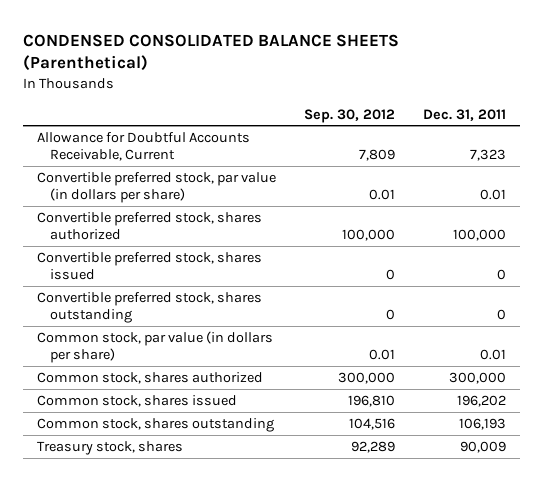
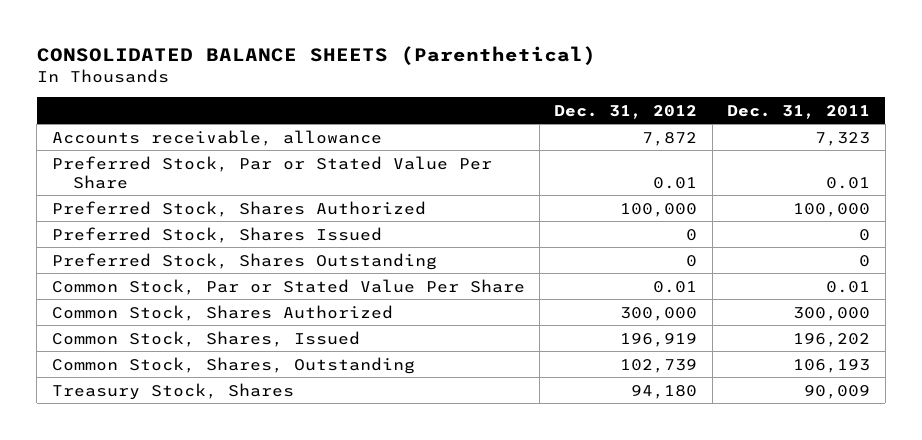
- CONDENSED CONSOLIDATED BALANCE SHEETS (Parenthetical)
+ CONSOLIDATED BALANCE SHEETS (Parenthetical)
- | Sep. 30, 2012 | Dec. 31, 2011
+ | Dec. 31, 2012 | Dec. 31, 2011
- Allowance for Doubtful Accounts Receivable, Current | 7,809 | 7,323
- Convertible preferred stock, par value (in dollars per share) | 0.01 | 0.01
- Convertible preferred stock, shares authorized | 100,000 | 100,000
- Convertible preferred stock, shares issued | 0 | 0
- Convertible preferred stock, shares outstanding | 0 | 0
- Common stock, par value (in dollars per share) | 0.01 | 0.01
- Common stock, shares authorized | 300,000 | 300,000
- Common stock, shares issued | 196,810 | 196,202
- Common stock, shares outstanding | 104,516 | 106,193
- Treasury stock, shares | 92,289 | 90,009
+ Accounts receivable, allowance | 7,872 | 7,323
+ Preferred Stock, Par or Stated Value Per Share | 0.01 | 0.01
+ Preferred Stock, Shares Authorized | 100,000 | 100,000
+ Preferred Stock, Shares Issued | 0 | 0
+ Preferred Stock, Shares Outstanding | 0 | 0
+ Common Stock, Par or Stated Value Per Share | 0.01 | 0.01
+ Common Stock, Shares Authorized | 300,000 | 300,000
+ Common Stock, Shares, Issued | 196,919 | 196,202
+ Common Stock, Shares, Outstanding | 102,739 | 106,193
+ Treasury Stock, Shares | 94,180 | 90,009

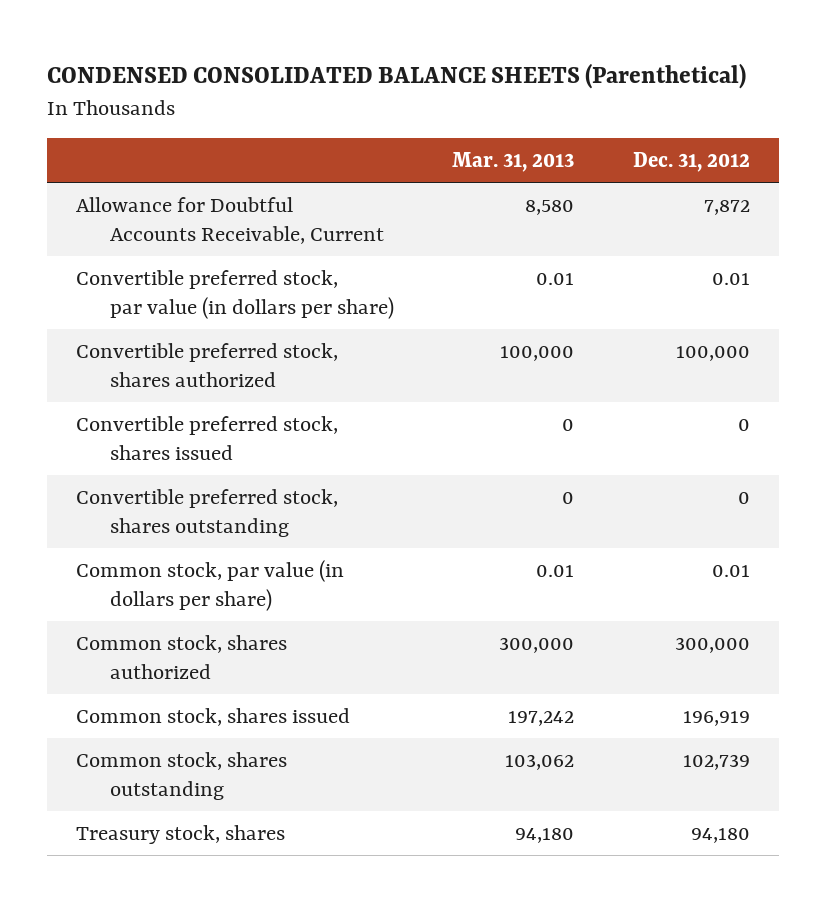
- CONSOLIDATED BALANCE SHEETS (Parenthetical)
+ CONDENSED CONSOLIDATED BALANCE SHEETS (Parenthetical)
- | Dec. 31, 2012 | Dec. 31, 2011
+ | Mar. 31, 2013 | Dec. 31, 2012
- Accounts receivable, allowance | 7,872 | 7,323
- Preferred Stock, Par or Stated Value Per Share | 0.01 | 0.01
- Preferred Stock, Shares Authorized | 100,000 | 100,000
- Preferred Stock, Shares Issued | 0 | 0
- Preferred Stock, Shares Outstanding | 0 | 0
- Common Stock, Par or Stated Value Per Share | 0.01 | 0.01
- Common Stock, Shares Authorized | 300,000 | 300,000
- Common Stock, Shares, Issued | 196,919 | 196,202
- Common Stock, Shares, Outstanding | 102,739 | 106,193
- Treasury Stock, Shares | 94,180 | 90,009
+ Allowance for Doubtful Accounts Receivable, Current | 8,580 | 7,872
+ Convertible preferred stock, par value (in dollars per share) | 0.01 | 0.01
+ Convertible preferred stock, shares authorized | 100,000 | 100,000
+ Convertible preferred stock, shares issued | 0 | 0
+ Convertible preferred stock, shares outstanding | 0 | 0
+ Common stock, par value (in dollars per share) | 0.01 | 0.01
+ Common stock, shares authorized | 300,000 | 300,000
+ Common stock, shares issued | 197,242 | 196,919
+ Common stock, shares outstanding | 103,062 | 102,739
+ Treasury stock, shares | 94,180 | 94,180

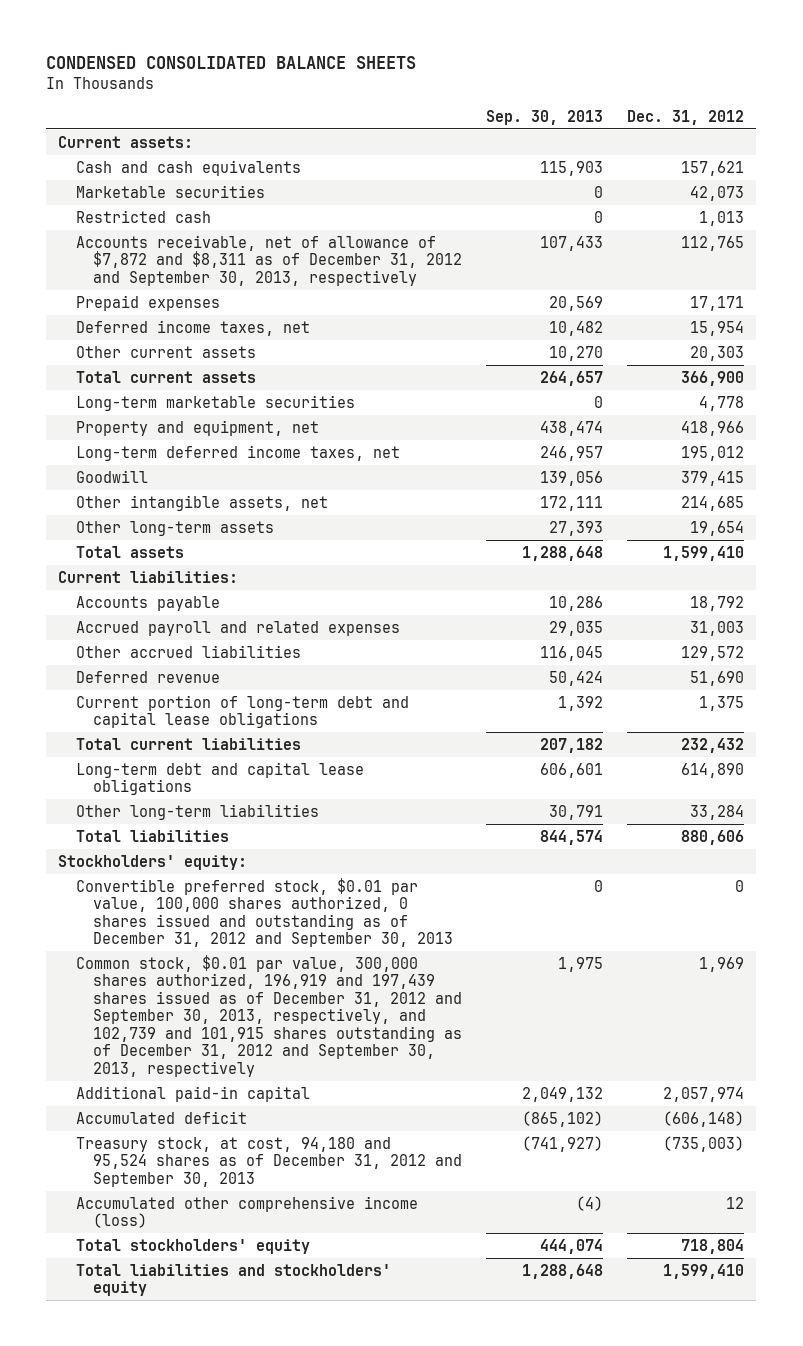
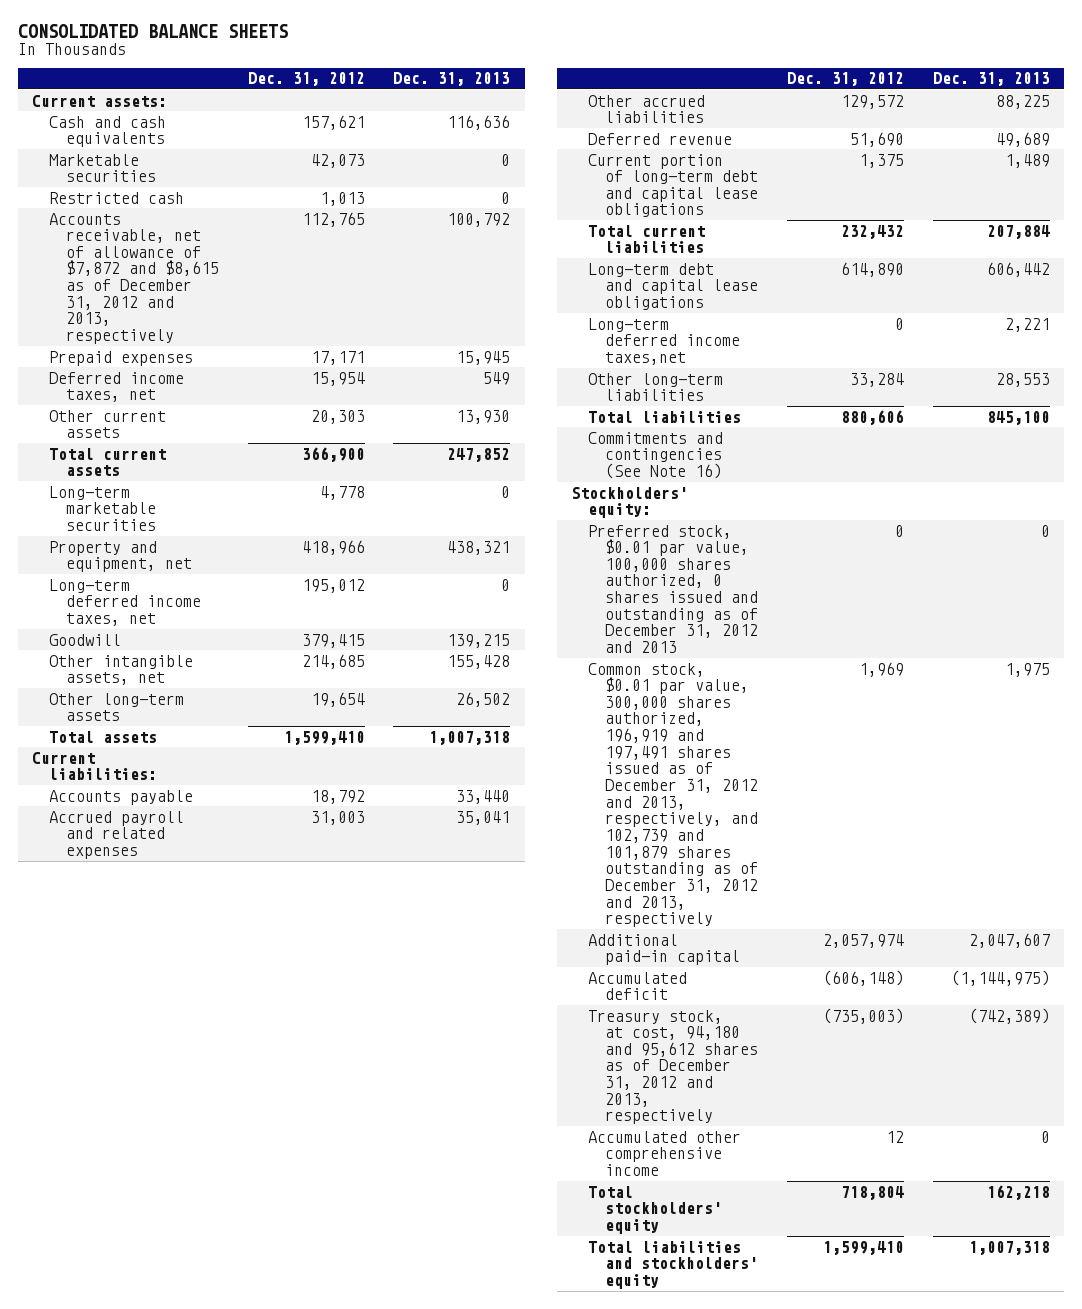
- CONDENSED CONSOLIDATED BALANCE SHEETS
+ CONSOLIDATED BALANCE SHEETS
- | Sep. 30, 2013 | Dec. 31, 2012
+ | Dec. 31, 2012 | Dec. 31, 2013
- Accounts receivable, net of allowance of $7,872 and $8,311 as of December 31, 2012 and September 30, 2013, respectively | 107,433 | 112,765
+ Accounts receivable, net of allowance of $7,872 and $8,615 as of December 31, 2012 and 2013, respectively | 112,765 | 100,792
+ Long-term deferred income taxes,net | 0 | 2,221
+ Commitments and contingencies (See Note 16)
- Convertible preferred stock, $0.01 par value, 100,000 shares authorized, 0 shares issued and outstanding as of December 31, 2012 and September 30, 2013 | 0 | 0
- Common stock, $0.01 par value, 300,000 shares authorized, 196,919 and 197,439 shares issued as of December 31, 2012 and September 30, 2013, respectively, and 102,739 and 101,915 shares outstanding as of December 31, 2012 and September 30, 2013, respectively | 1,975 | 1,969
+ Preferred stock, $0.01 par value, 100,000 shares authorized, 0 shares issued and outstanding as of December 31, 2012 and 2013 | 0 | 0
+ Common stock, $0.01 par value, 300,000 shares authorized, 196,919 and 197,491 shares issued as of December 31, 2012 and 2013, respectively, and 102,739 and 101,879 shares outstanding as of December 31, 2012 and 2013, respectively | 1,969 | 1,975
- Treasury stock, at cost, 94,180 and 95,524 shares as of December 31, 2012 and September 30, 2013 | (741,927) | (735,003)
- Accumulated other comprehensive income (loss) | (4) | 12
+ Treasury stock, at cost, 94,180 and 95,612 shares as of December 31, 2012 and 2013, respectively | (735,003) | (742,389)
+ Accumulated other comprehensive income | 12 | 0

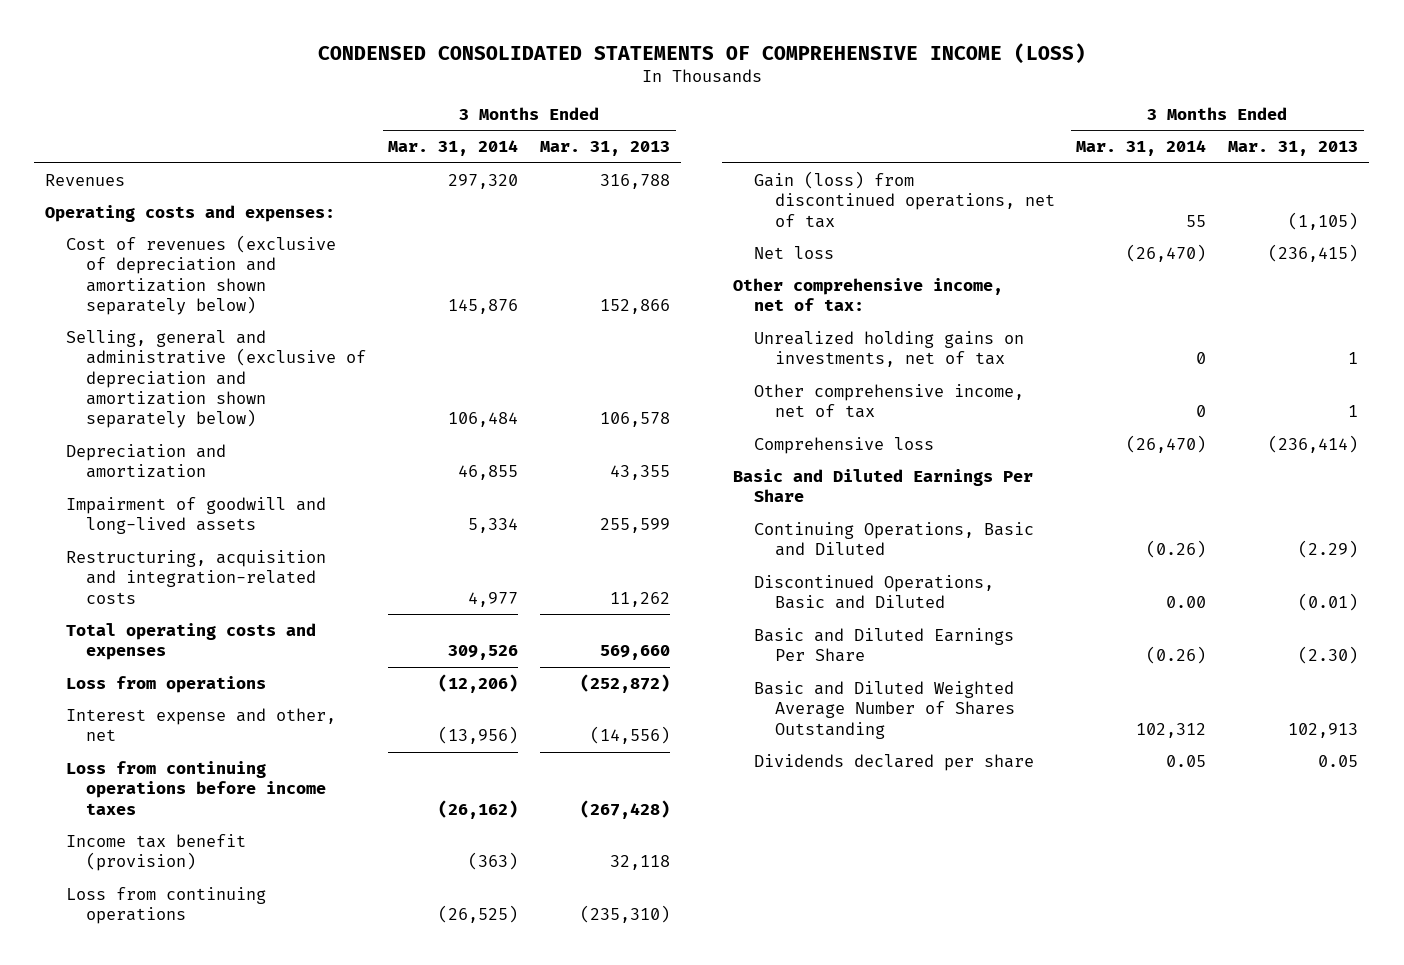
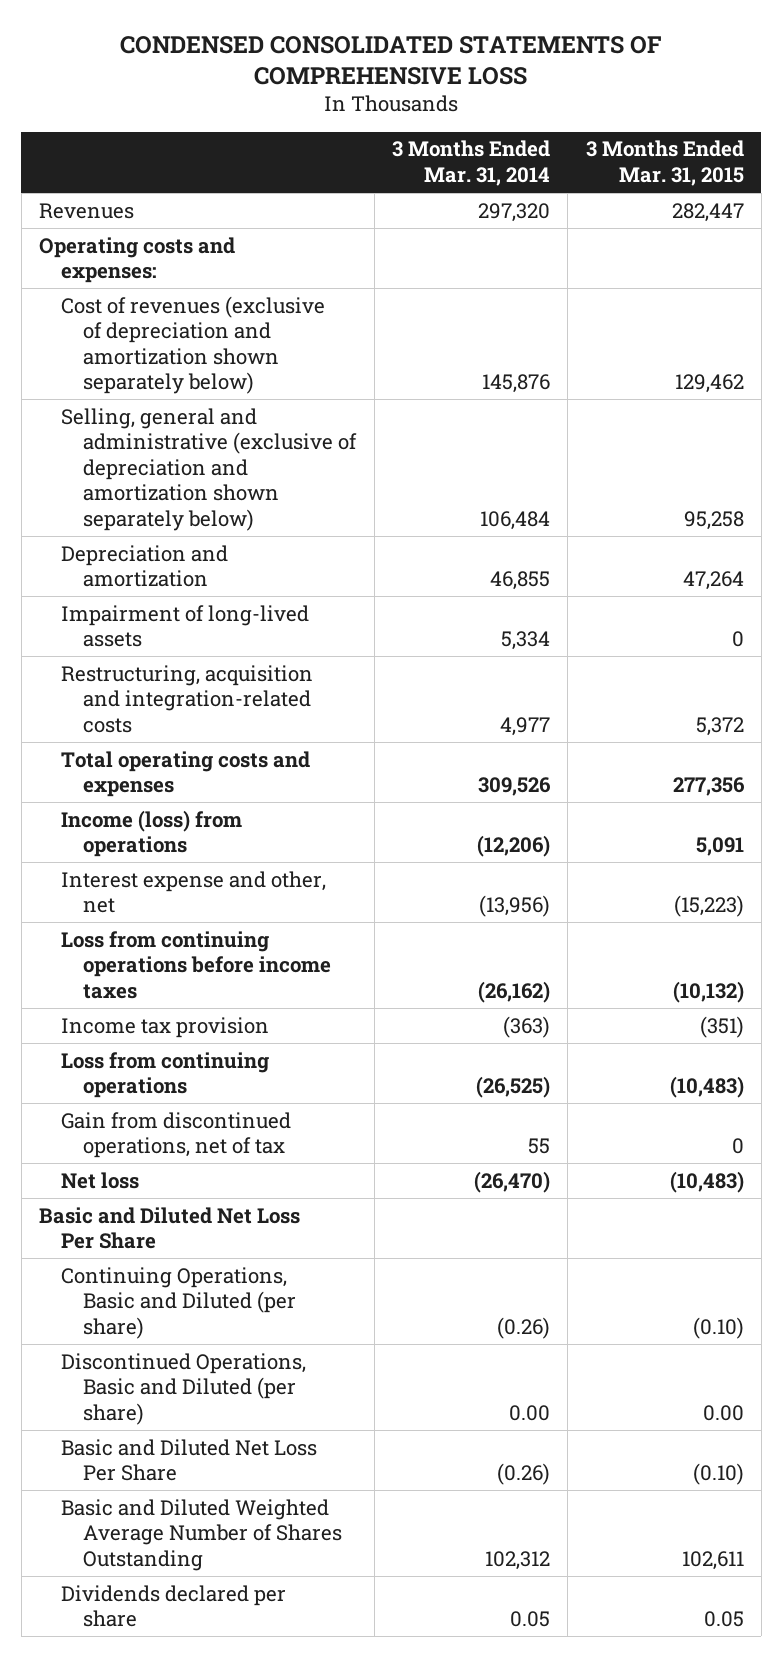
- CONDENSED CONSOLIDATED STATEMENTS OF COMPREHENSIVE INCOME (LOSS)
+ CONDENSED CONSOLIDATED STATEMENTS OF COMPREHENSIVE LOSS
- | 3 Months Ended Mar. 31, 2014 | 3 Months Ended Mar. 31, 2013
+ | 3 Months Ended Mar. 31, 2014 | 3 Months Ended Mar. 31, 2015
- Impairment of goodwill and long-lived assets | 5,334 | 255,599
+ Impairment of long-lived assets | 5,334 | 0
- Loss from operations | (12,206) | (252,872)
+ Income (loss) from operations | (12,206) | 5,091
- Income tax benefit (provision) | (363) | 32,118
+ Income tax provision | (363) | (351)
- Gain (loss) from discontinued operations, net of tax | 55 | (1,105)
+ Gain from discontinued operations, net of tax | 55 | 0
- Other comprehensive income, net of tax:
- Unrealized holding gains on investments, net of tax | 0 | 1
- Other comprehensive income, net of tax | 0 | 1
- Comprehensive loss | (26,470) | (236,414)
- Basic and Diluted Earnings Per Share
- Continuing Operations, Basic and Diluted | (0.26) | (2.29)
- Discontinued Operations, Basic and Diluted | 0.00 | (0.01)
- Basic and Diluted Earnings Per Share | (0.26) | (2.30)
+ Basic and Diluted Net Loss Per Share
+ Continuing Operations, Basic and Diluted (per share) | (0.26) | (0.10)
+ Discontinued Operations, Basic and Diluted (per share) | 0.00 | 0.00
+ Basic and Diluted Net Loss Per Share | (0.26) | (0.10)

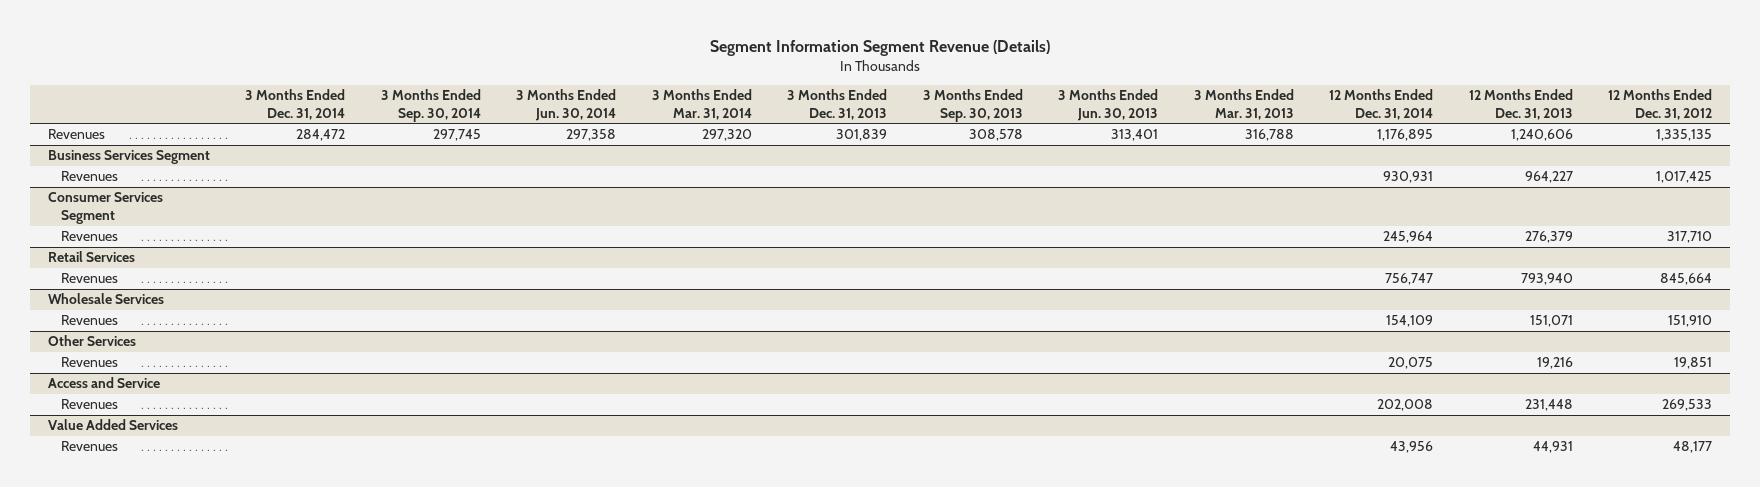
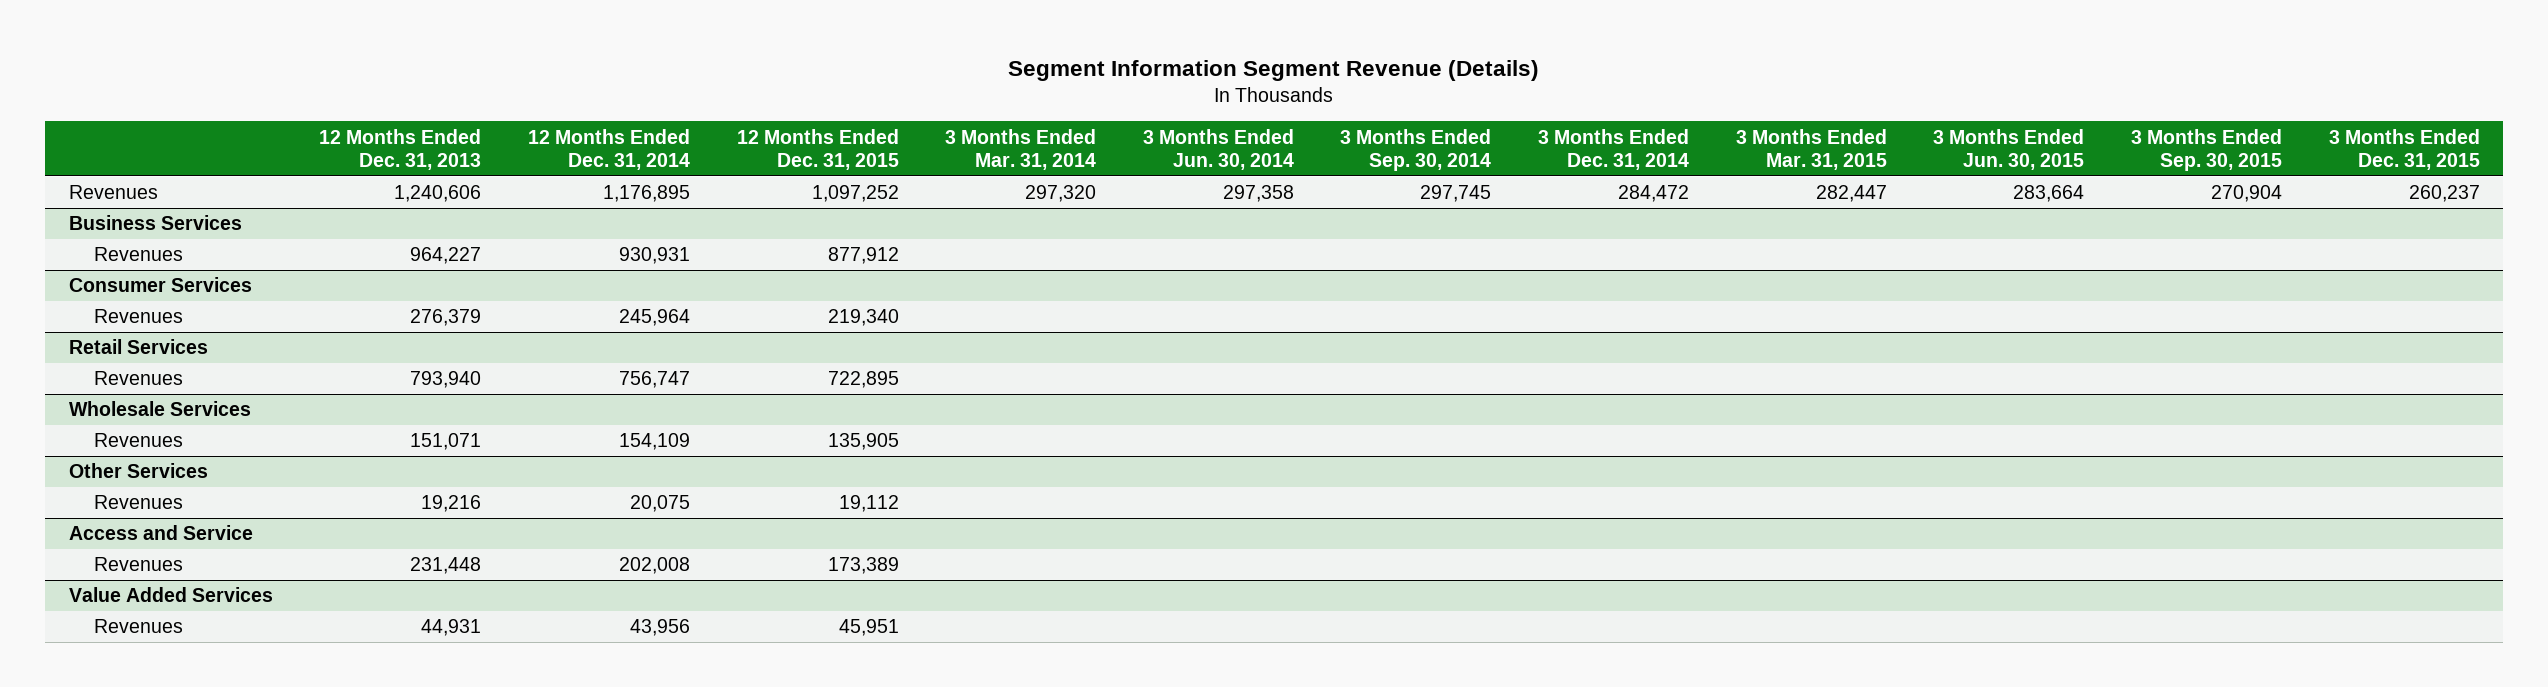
- | 3 Months Ended Dec. 31, 2014 | 3 Months Ended Sep. 30, 2014 | 3 Months Ended Jun. 30, 2014 | 3 Months Ended Mar. 31, 2014 | 3 Months Ended Dec. 31, 2013 | 3 Months Ended Sep. 30, 2013 | 3 Months Ended Jun. 30, 2013 | 3 Months Ended Mar. 31, 2013 | 12 Months Ended Dec. 31, 2014 | 12 Months Ended Dec. 31, 2013 | 12 Months Ended Dec. 31, 2012
+ | 12 Months Ended Dec. 31, 2013 | 12 Months Ended Dec. 31, 2014 | 12 Months Ended Dec. 31, 2015 | 3 Months Ended Mar. 31, 2014 | 3 Months Ended Jun. 30, 2014 | 3 Months Ended Sep. 30, 2014 | 3 Months Ended Dec. 31, 2014 | 3 Months Ended Mar. 31, 2015 | 3 Months Ended Jun. 30, 2015 | 3 Months Ended Sep. 30, 2015 | 3 Months Ended Dec. 31, 2015
- Business Services Segment
+ Business Services
- Consumer Services Segment
+ Consumer Services

